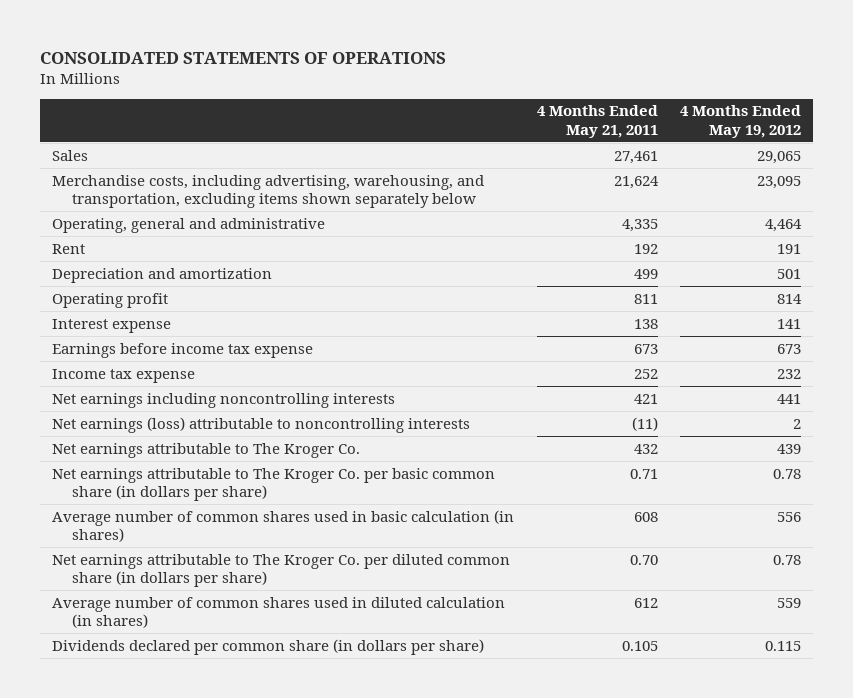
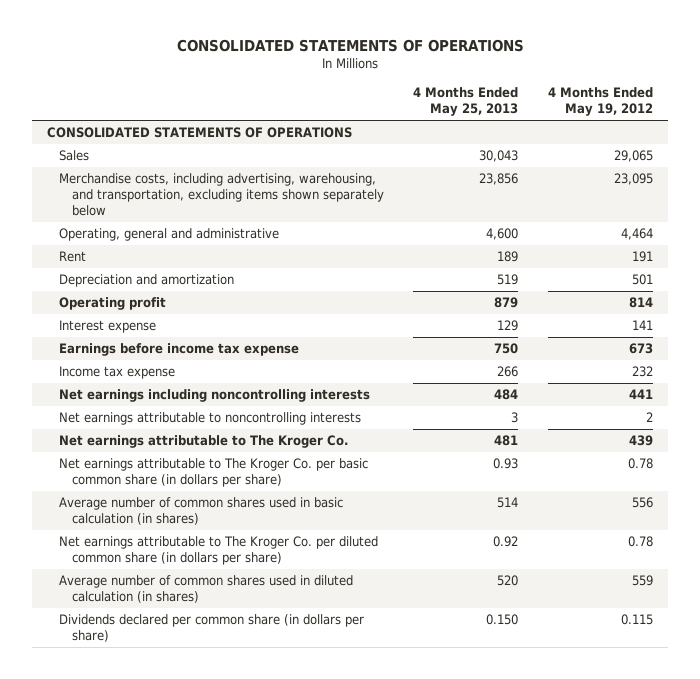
- | 4 Months Ended May 21, 2011 | 4 Months Ended May 19, 2012
+ | 4 Months Ended May 25, 2013 | 4 Months Ended May 19, 2012
+ CONSOLIDATED STATEMENTS OF OPERATIONS
- Net earnings (loss) attributable to noncontrolling interests | (11) | 2
+ Net earnings attributable to noncontrolling interests | 3 | 2

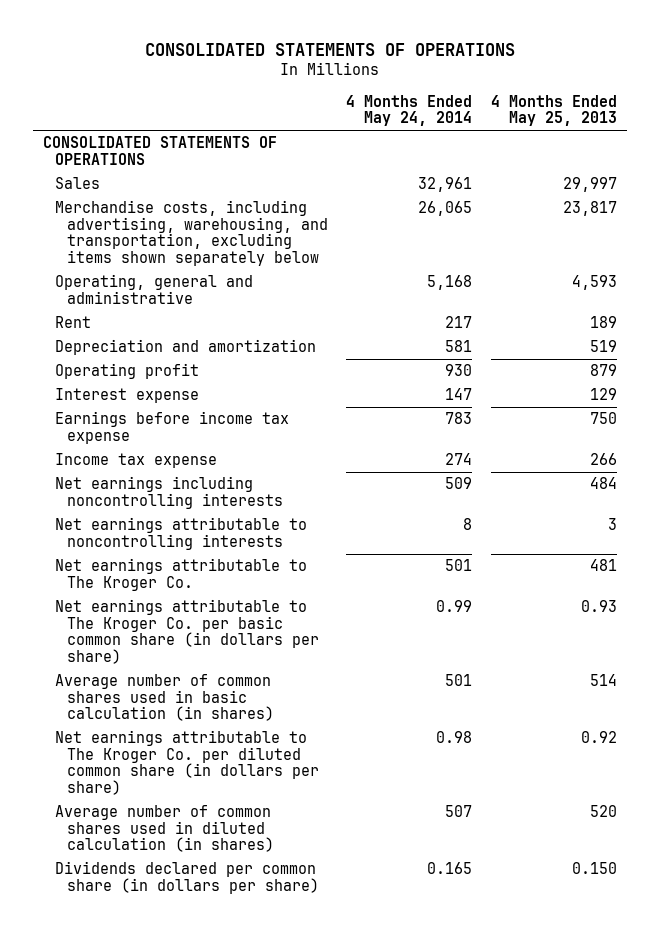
- | 4 Months Ended May 25, 2013 | 4 Months Ended May 19, 2012
+ | 4 Months Ended May 24, 2014 | 4 Months Ended May 25, 2013
- Sales | 30,043 | 29,065
- Merchandise costs, including advertising, warehousing, and transportation, excluding items shown separately below | 23,856 | 23,095
- Operating, general and administrative | 4,600 | 4,464
+ Sales | 32,961 | 29,997
+ Merchandise costs, including advertising, warehousing, and transportation, excluding items shown separately below | 26,065 | 23,817
+ Operating, general and administrative | 5,168 | 4,593

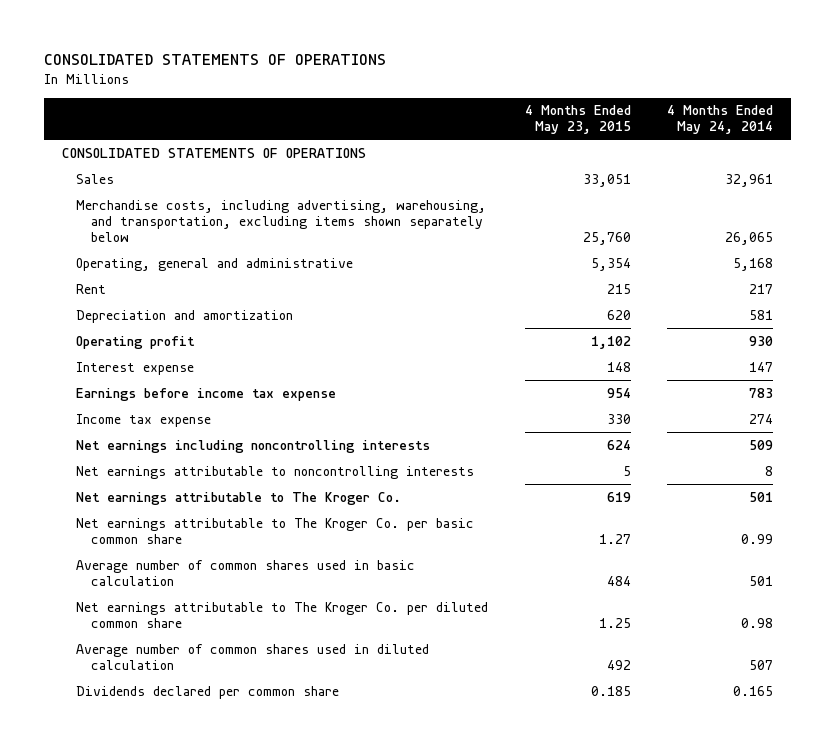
- | 4 Months Ended May 24, 2014 | 4 Months Ended May 25, 2013
+ | 4 Months Ended May 23, 2015 | 4 Months Ended May 24, 2014
- Net earnings attributable to The Kroger Co. per basic common share (in dollars per share) | 0.99 | 0.93
- Average number of common shares used in basic calculation (in shares) | 501 | 514
- Net earnings attributable to The Kroger Co. per diluted common share (in dollars per share) | 0.98 | 0.92
- Average number of common shares used in diluted calculation (in shares) | 507 | 520
- Dividends declared per common share (in dollars per share) | 0.165 | 0.150
+ Net earnings attributable to The Kroger Co. per basic common share | 1.27 | 0.99
+ Average number of common shares used in basic calculation | 484 | 501
+ Net earnings attributable to The Kroger Co. per diluted common share | 1.25 | 0.98
+ Average number of common shares used in diluted calculation | 492 | 507
+ Dividends declared per common share | 0.185 | 0.165

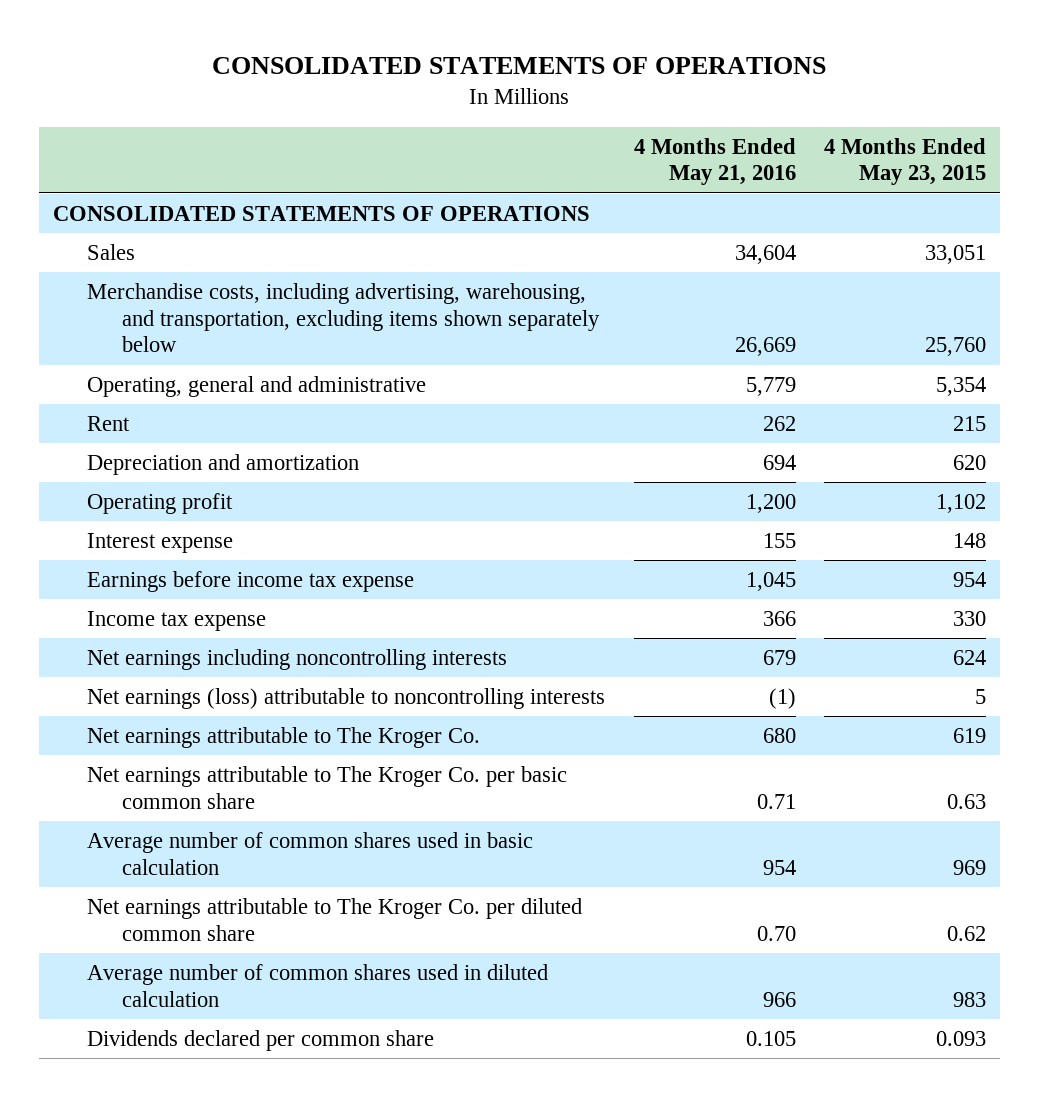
- | 4 Months Ended May 23, 2015 | 4 Months Ended May 24, 2014
+ | 4 Months Ended May 21, 2016 | 4 Months Ended May 23, 2015
- Net earnings attributable to noncontrolling interests | 5 | 8
+ Net earnings (loss) attributable to noncontrolling interests | (1) | 5
- Net earnings attributable to The Kroger Co. per basic common share | 1.27 | 0.99
- Average number of common shares used in basic calculation | 484 | 501
- Net earnings attributable to The Kroger Co. per diluted common share | 1.25 | 0.98
- Average number of common shares used in diluted calculation | 492 | 507
- Dividends declared per common share | 0.185 | 0.165
+ Net earnings attributable to The Kroger Co. per basic common share | 0.71 | 0.63
+ Average number of common shares used in basic calculation | 954 | 969
+ Net earnings attributable to The Kroger Co. per diluted common share | 0.70 | 0.62
+ Average number of common shares used in diluted calculation | 966 | 983
+ Dividends declared per common share | 0.105 | 0.093

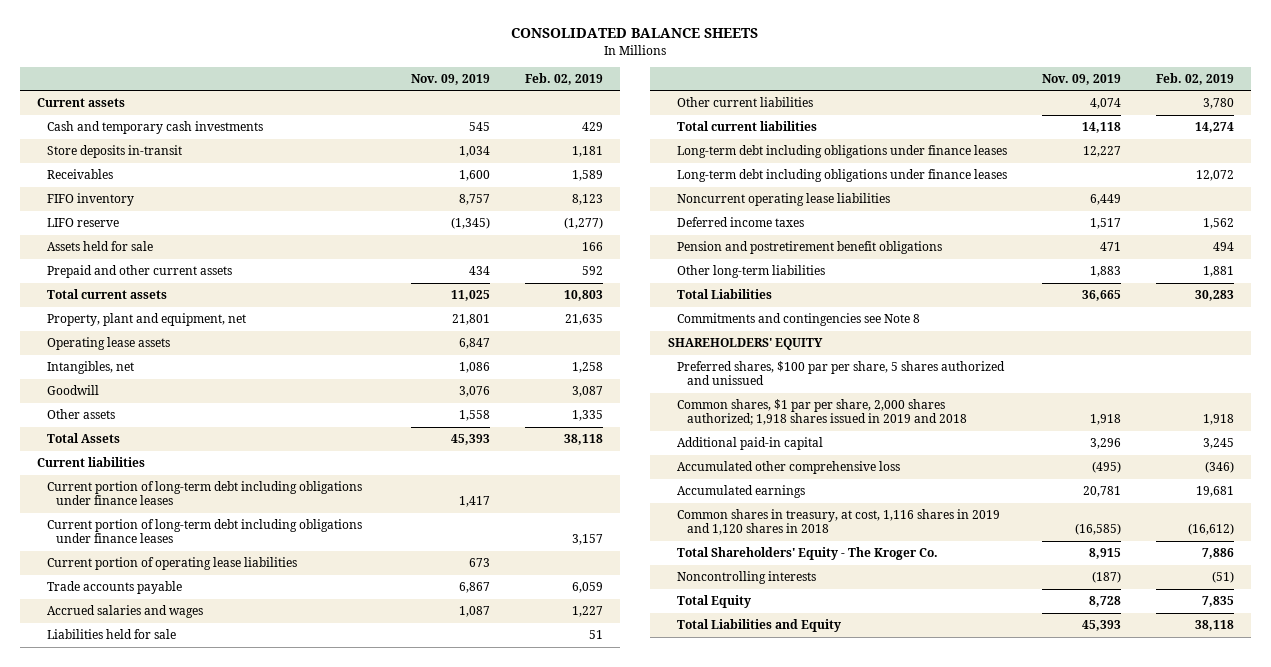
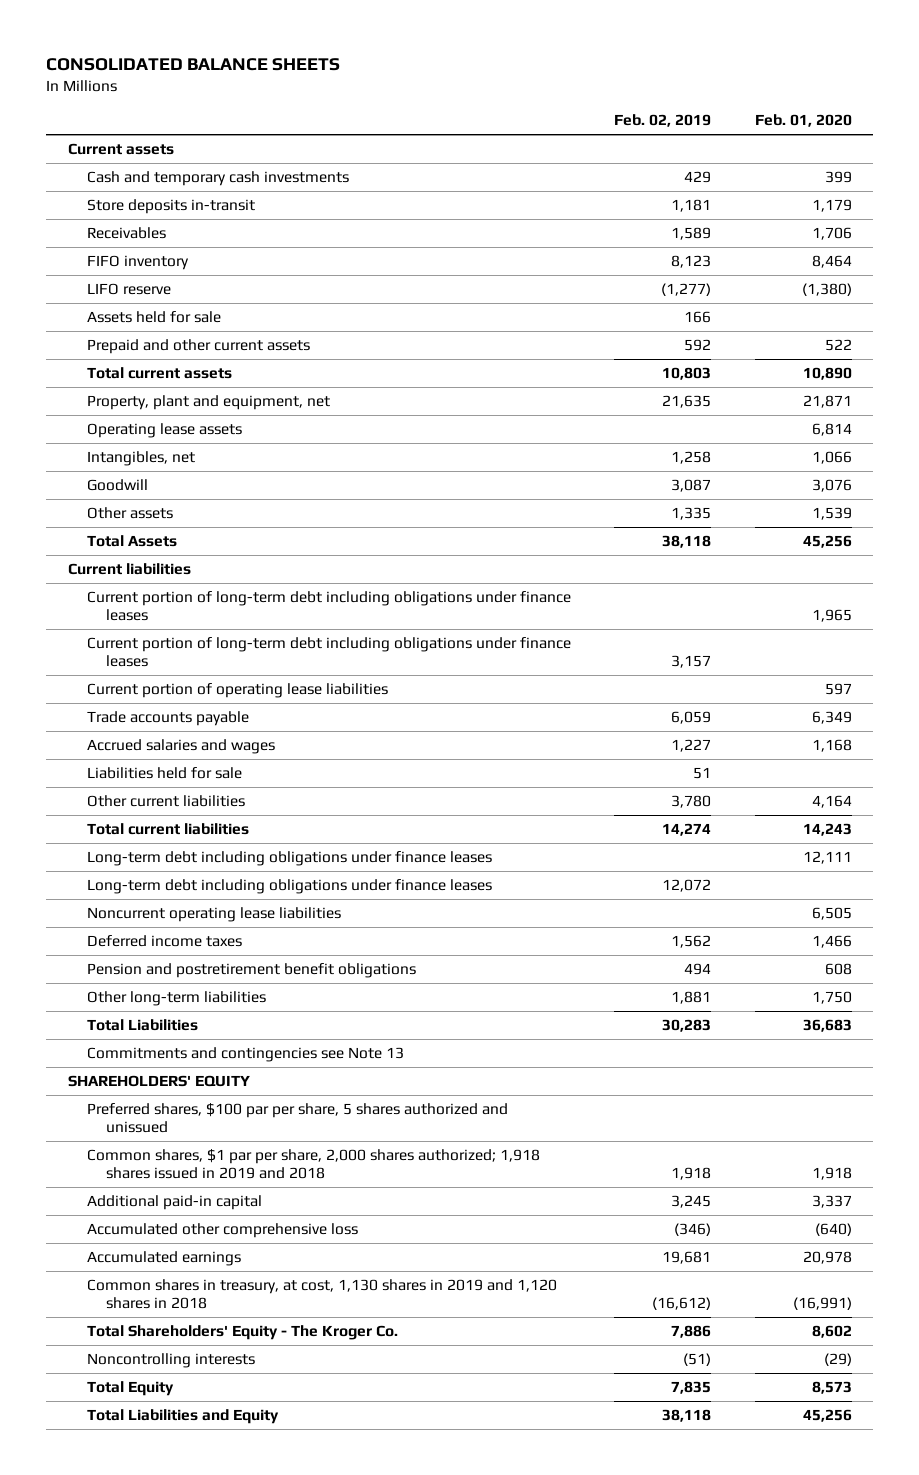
- | Nov. 09, 2019 | Feb. 02, 2019
+ | Feb. 02, 2019 | Feb. 01, 2020
- Commitments and contingencies see Note 8
+ Commitments and contingencies see Note 13
- Common shares in treasury, at cost, 1,116 shares in 2019 and 1,120 shares in 2018 | (16,585) | (16,612)
+ Common shares in treasury, at cost, 1,130 shares in 2019 and 1,120 shares in 2018 | (16,612) | (16,991)

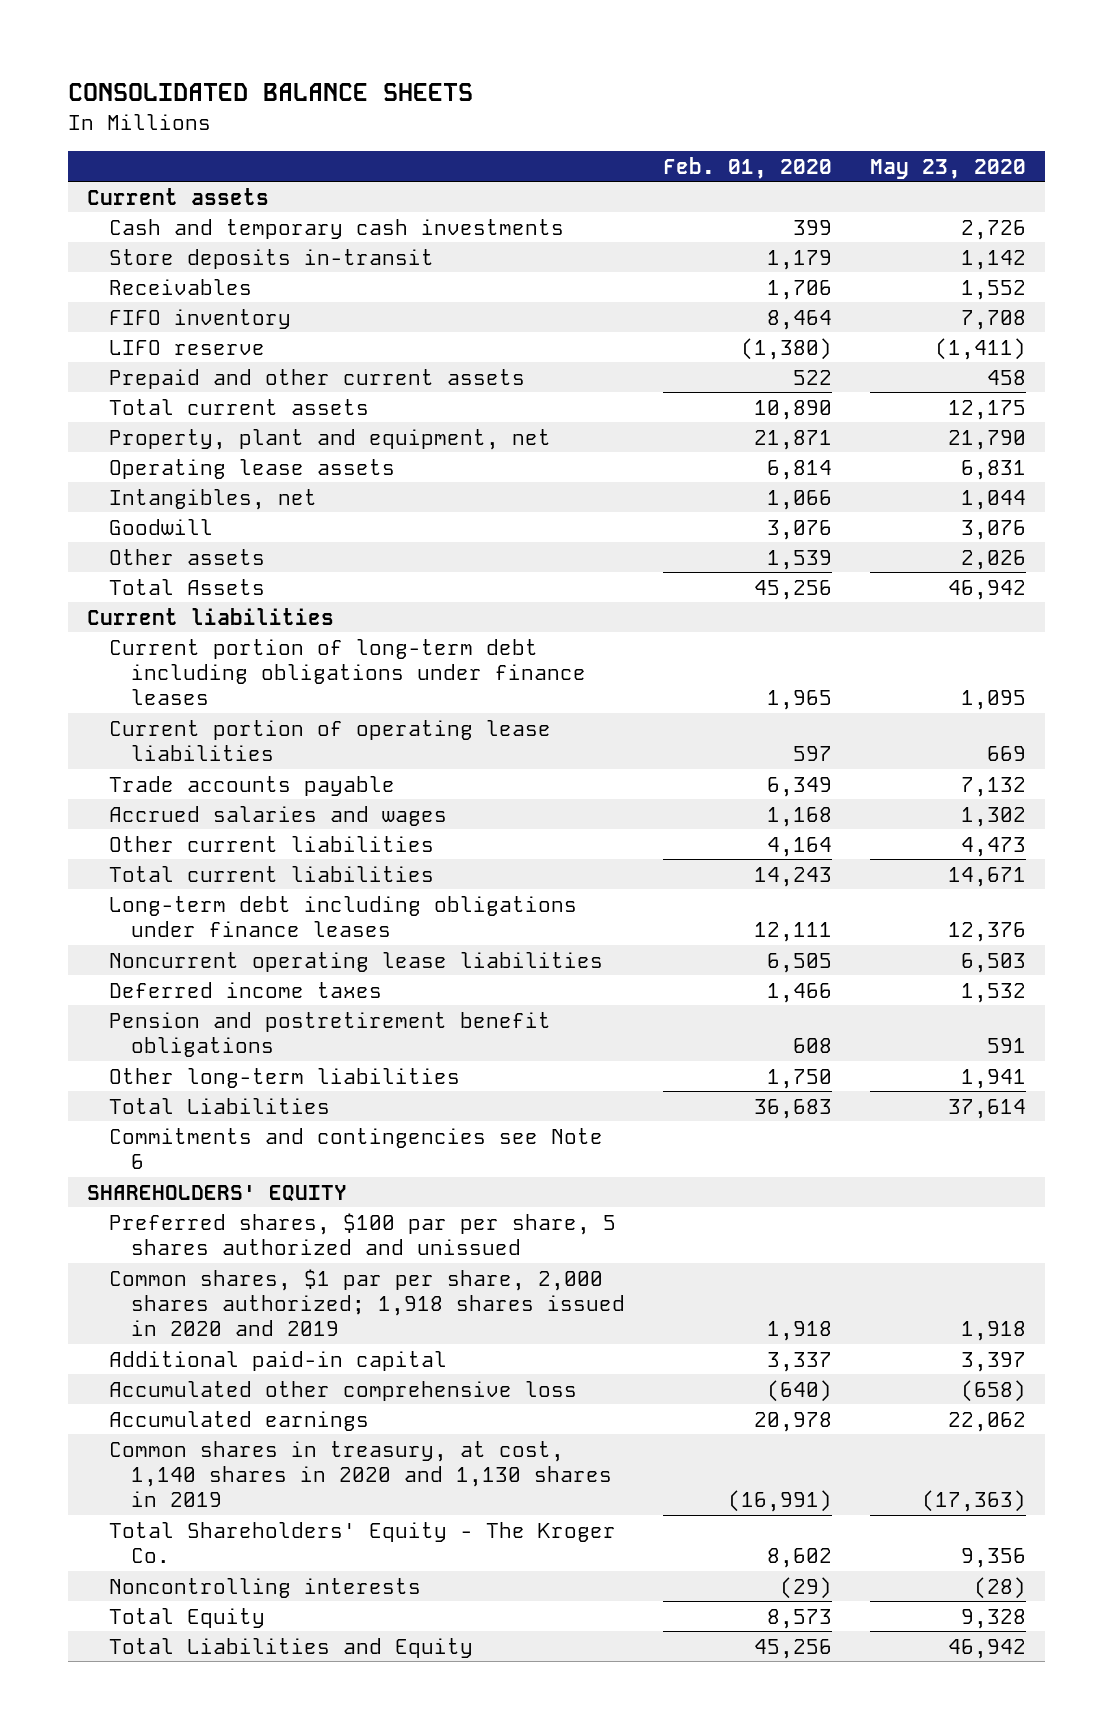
- | Feb. 02, 2019 | Feb. 01, 2020
+ | Feb. 01, 2020 | May 23, 2020
- Assets held for sale | 166 |
- Current portion of long-term debt including obligations under finance leases | 3,157 |
- Liabilities held for sale | 51 |
- Long-term debt including obligations under finance leases | 12,072 |
- Commitments and contingencies see Note 13
+ Commitments and contingencies see Note 6
- Common shares, $1 par per share, 2,000 shares authorized; 1,918 shares issued in 2019 and 2018 | 1,918 | 1,918
+ Common shares, $1 par per share, 2,000 shares authorized; 1,918 shares issued in 2020 and 2019 | 1,918 | 1,918
- Common shares in treasury, at cost, 1,130 shares in 2019 and 1,120 shares in 2018 | (16,612) | (16,991)
+ Common shares in treasury, at cost, 1,140 shares in 2020 and 1,130 shares in 2019 | (16,991) | (17,363)

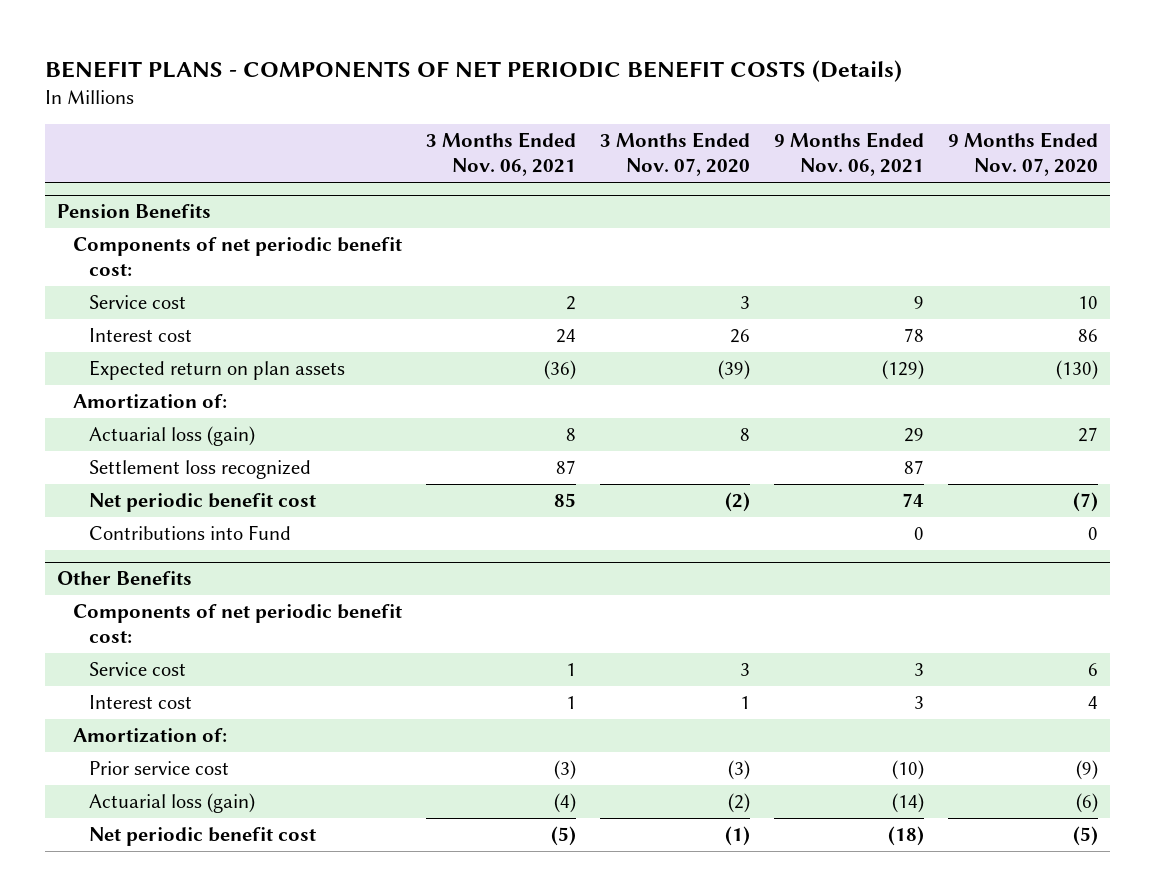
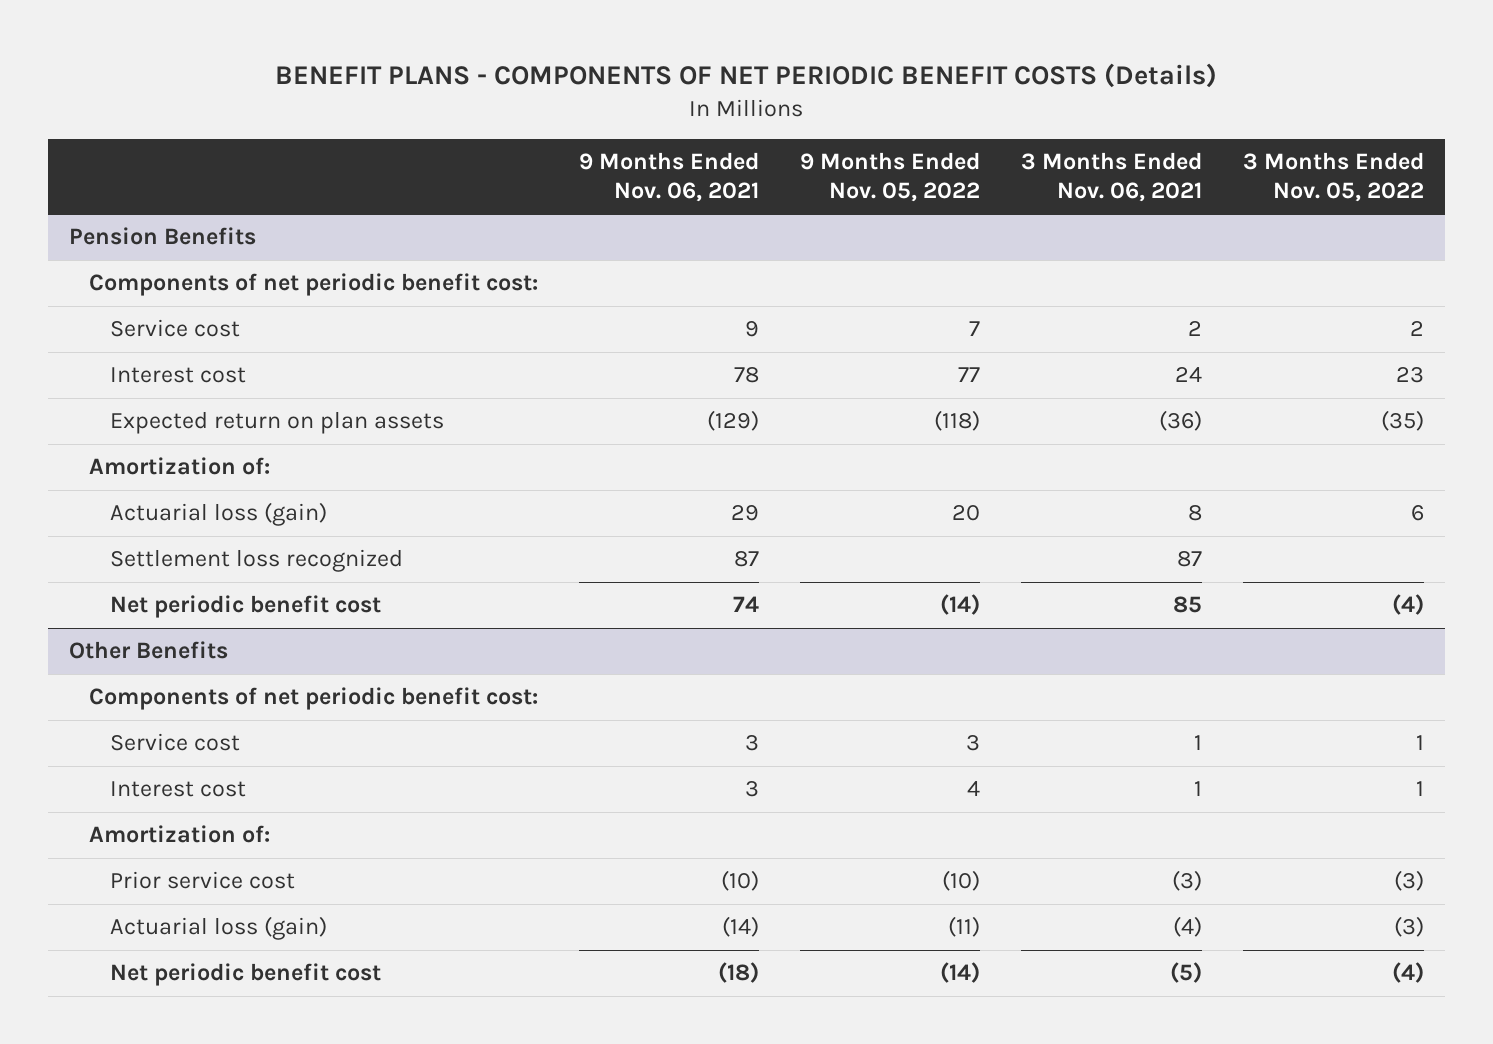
- | 3 Months Ended Nov. 06, 2021 | 3 Months Ended Nov. 07, 2020 | 9 Months Ended Nov. 06, 2021 | 9 Months Ended Nov. 07, 2020
+ | 9 Months Ended Nov. 06, 2021 | 9 Months Ended Nov. 05, 2022 | 3 Months Ended Nov. 06, 2021 | 3 Months Ended Nov. 05, 2022
@ Pension Benefits
- Contributions into Fund | | | 0 | 0

